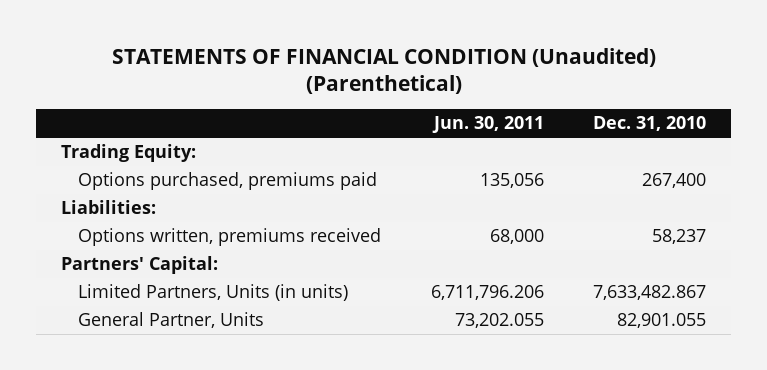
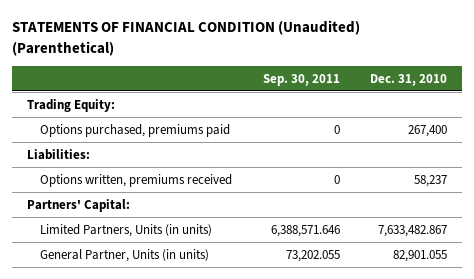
- | Jun. 30, 2011 | Dec. 31, 2010
+ | Sep. 30, 2011 | Dec. 31, 2010
- General Partner, Units | 73,202.055 | 82,901.055
+ General Partner, Units (in units) | 73,202.055 | 82,901.055

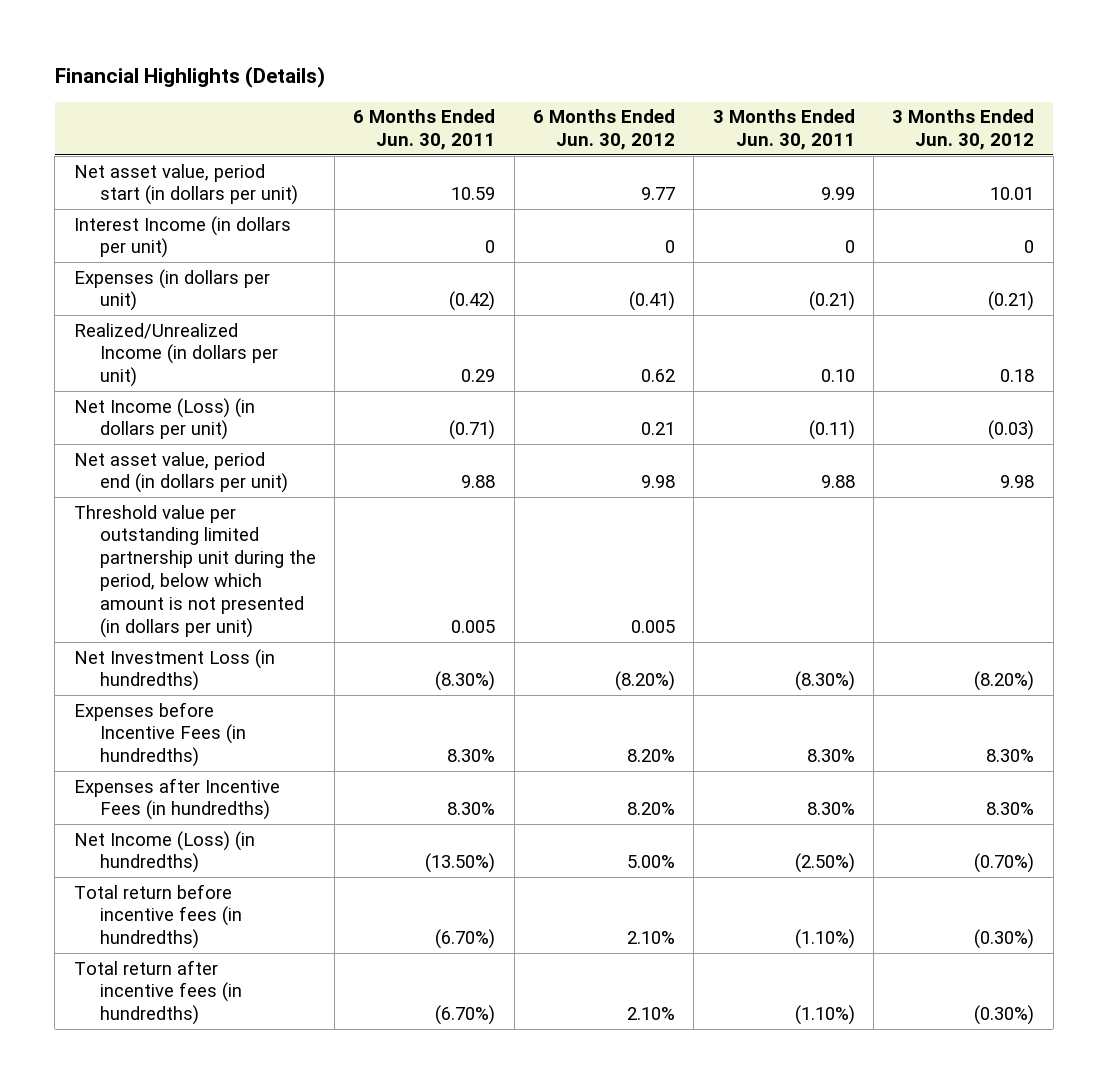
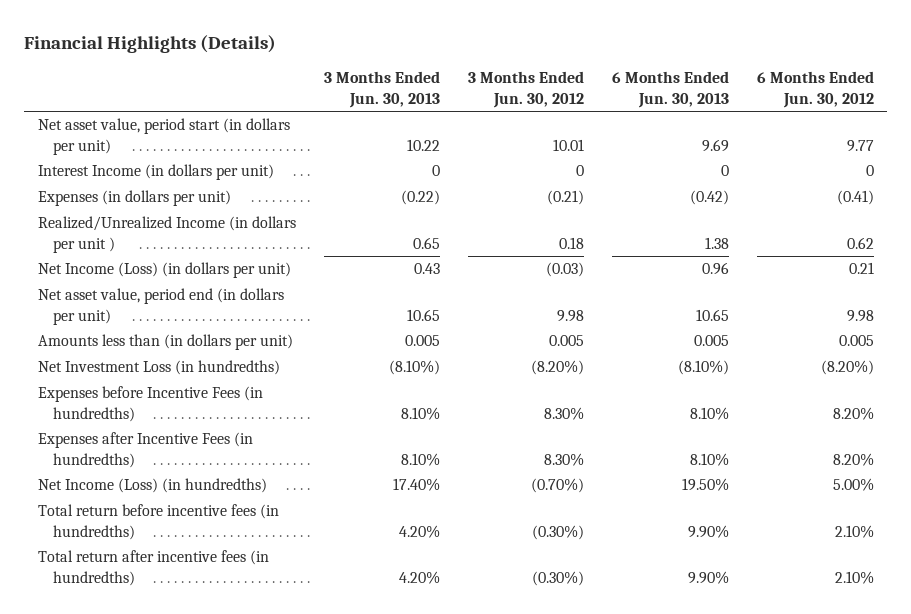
- | 6 Months Ended Jun. 30, 2011 | 6 Months Ended Jun. 30, 2012 | 3 Months Ended Jun. 30, 2011 | 3 Months Ended Jun. 30, 2012
+ | 3 Months Ended Jun. 30, 2013 | 3 Months Ended Jun. 30, 2012 | 6 Months Ended Jun. 30, 2013 | 6 Months Ended Jun. 30, 2012
- Realized/Unrealized Income (in dollars per unit) | 0.29 | 0.62 | 0.10 | 0.18
+ Realized/Unrealized Income (in dollars per unit ) | 0.65 | 0.18 | 1.38 | 0.62
- Threshold value per outstanding limited partnership unit during the period, below which amount is not presented (in dollars per unit) | 0.005 | 0.005 | |
+ Amounts less than (in dollars per unit) | 0.005 | 0.005 | 0.005 | 0.005

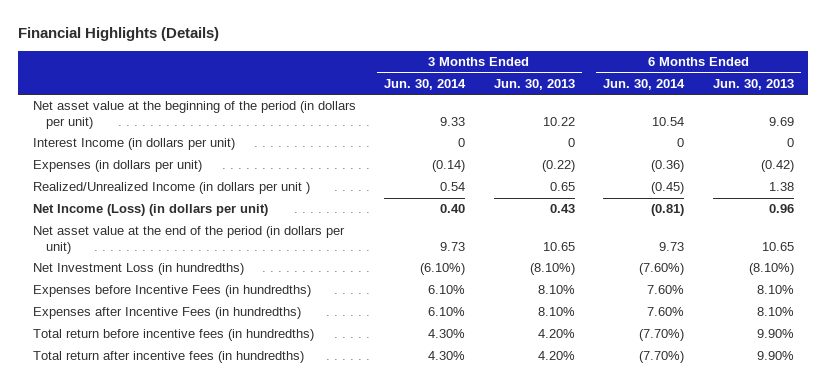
- | 3 Months Ended Jun. 30, 2013 | 3 Months Ended Jun. 30, 2012 | 6 Months Ended Jun. 30, 2013 | 6 Months Ended Jun. 30, 2012
+ | 3 Months Ended Jun. 30, 2014 | 3 Months Ended Jun. 30, 2013 | 6 Months Ended Jun. 30, 2014 | 6 Months Ended Jun. 30, 2013
- Net asset value, period start (in dollars per unit) | 10.22 | 10.01 | 9.69 | 9.77
+ Net asset value at the beginning of the period (in dollars per unit) | 9.33 | 10.22 | 10.54 | 9.69
- Net asset value, period end (in dollars per unit) | 10.65 | 9.98 | 10.65 | 9.98
- Amounts less than (in dollars per unit) | 0.005 | 0.005 | 0.005 | 0.005
+ Net asset value at the end of the period (in dollars per unit) | 9.73 | 10.65 | 9.73 | 10.65
- Net Income (Loss) (in hundredths) | 17.40% | (0.70%) | 19.50% | 5.00%

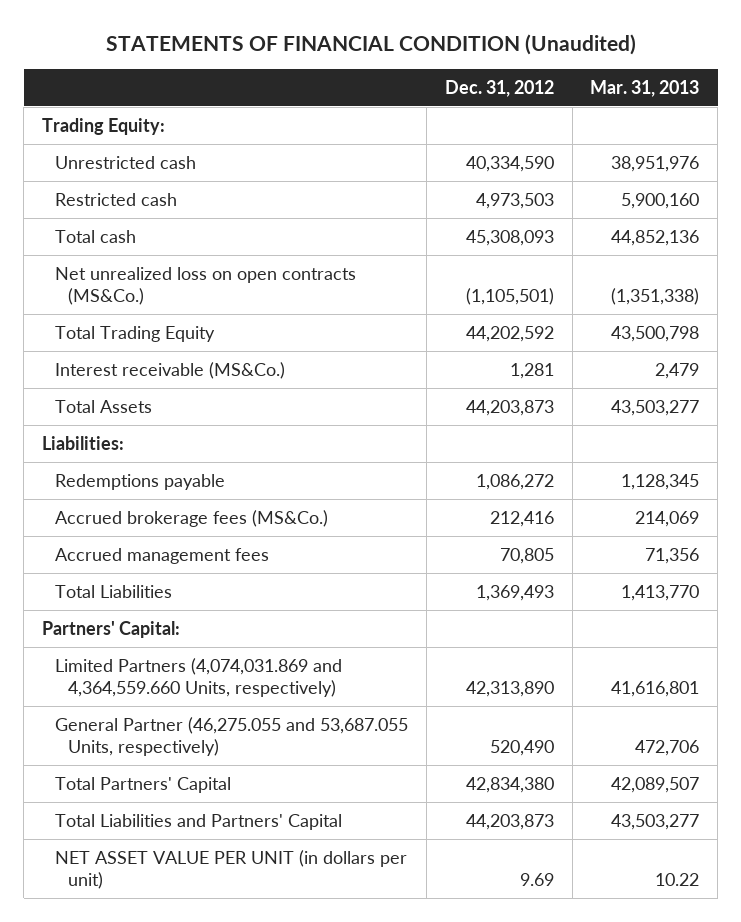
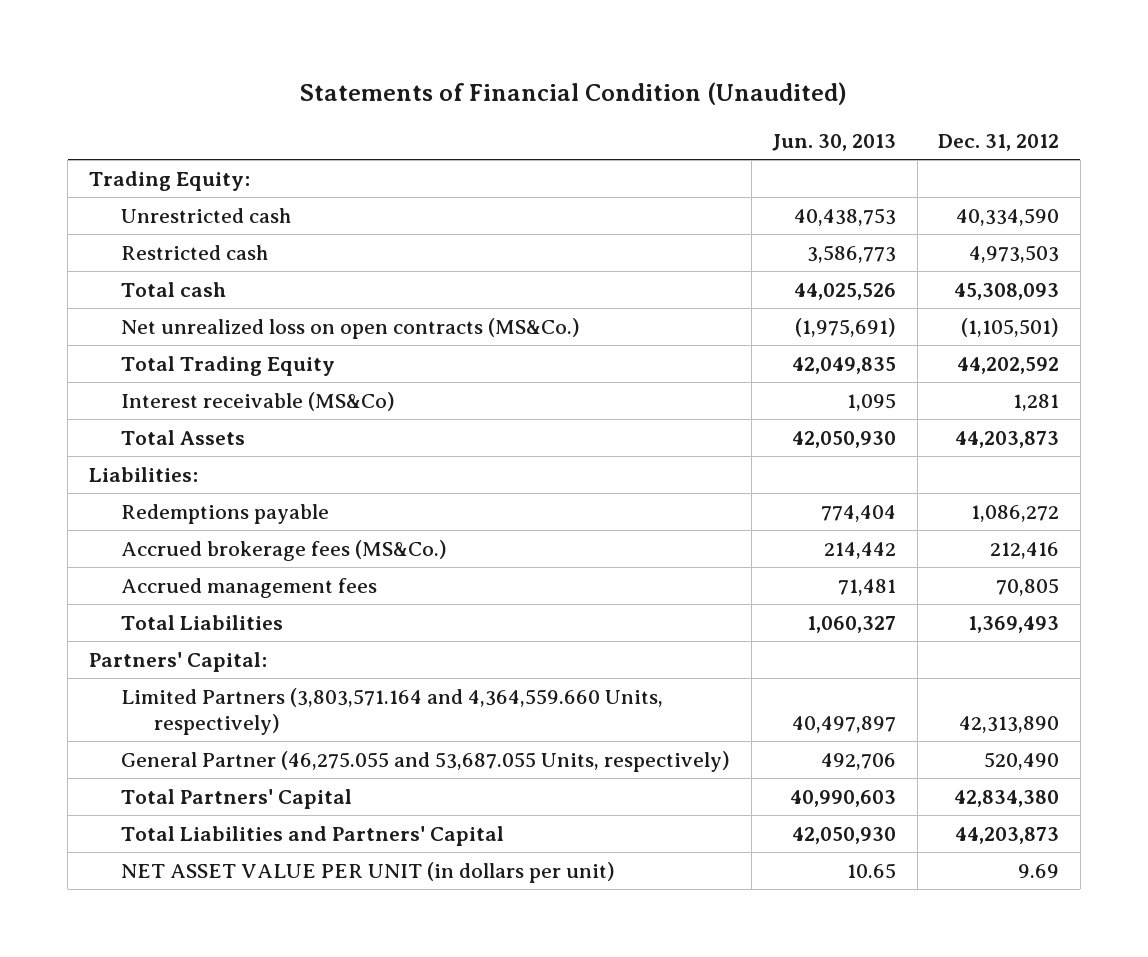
- STATEMENTS OF FINANCIAL CONDITION (Unaudited)
+ Statements of Financial Condition (Unaudited)
- | Dec. 31, 2012 | Mar. 31, 2013
+ | Jun. 30, 2013 | Dec. 31, 2012
- Interest receivable (MS&Co.) | 1,281 | 2,479
+ Interest receivable (MS&Co) | 1,095 | 1,281
- Limited Partners (4,074,031.869 and 4,364,559.660 Units, respectively) | 42,313,890 | 41,616,801
+ Limited Partners (3,803,571.164 and 4,364,559.660 Units, respectively) | 40,497,897 | 42,313,890

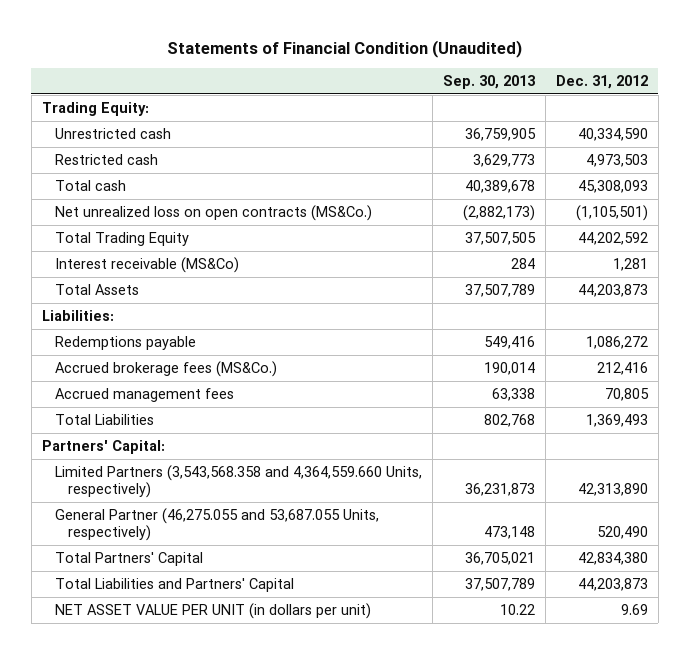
- | Jun. 30, 2013 | Dec. 31, 2012
+ | Sep. 30, 2013 | Dec. 31, 2012
- Limited Partners (3,803,571.164 and 4,364,559.660 Units, respectively) | 40,497,897 | 42,313,890
+ Limited Partners (3,543,568.358 and 4,364,559.660 Units, respectively) | 36,231,873 | 42,313,890

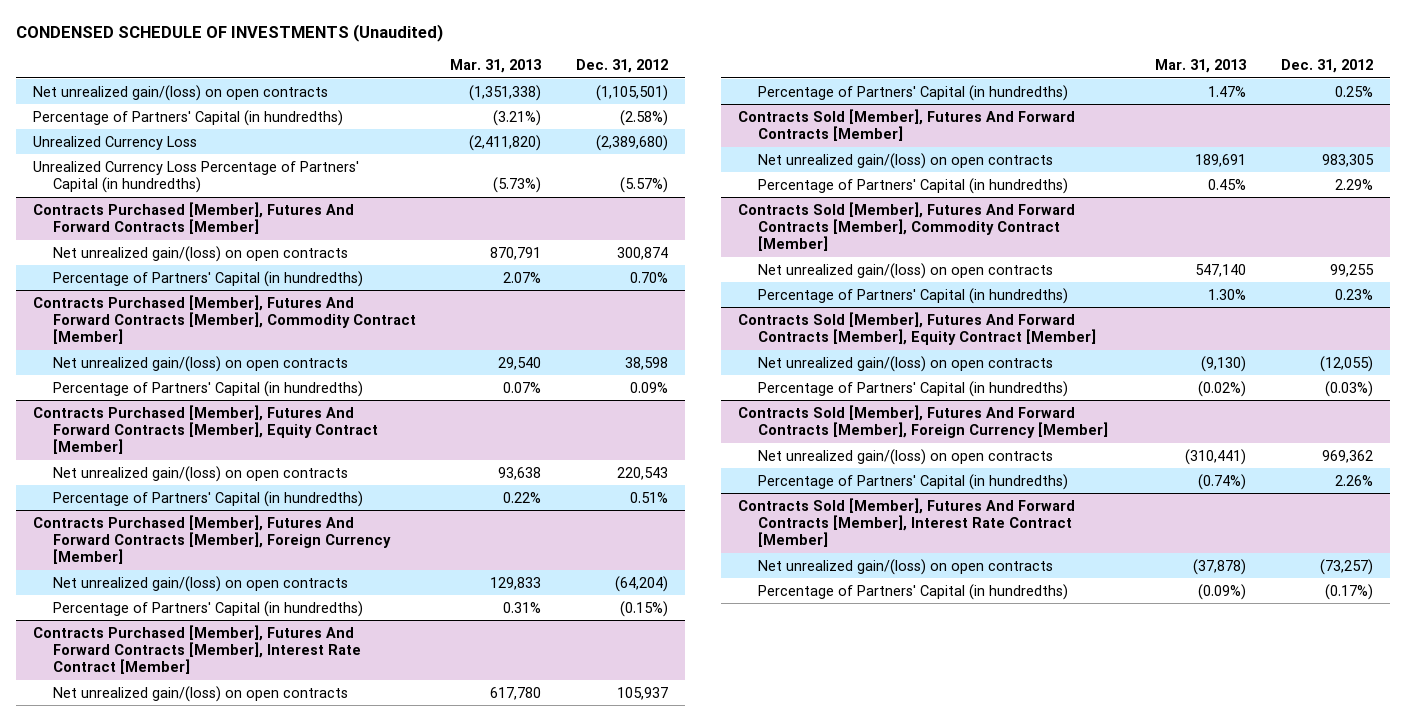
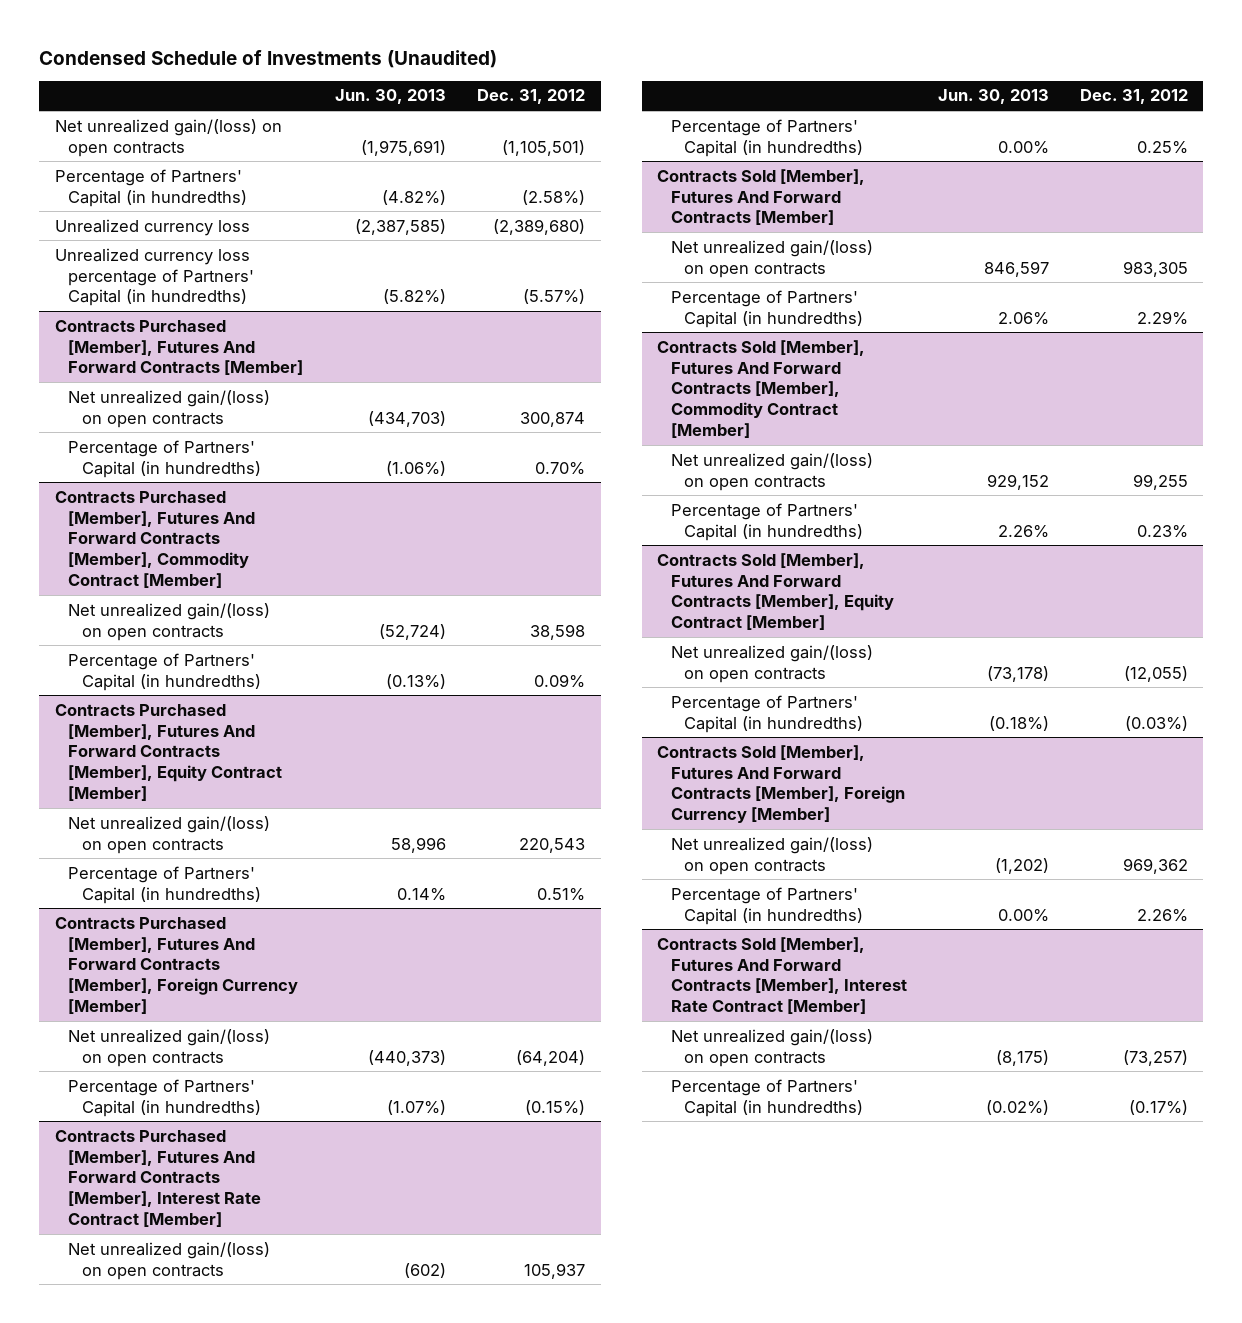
- CONDENSED SCHEDULE OF INVESTMENTS (Unaudited)
+ Condensed Schedule of Investments (Unaudited)
- | Mar. 31, 2013 | Dec. 31, 2012
+ | Jun. 30, 2013 | Dec. 31, 2012
- Unrealized Currency Loss | (2,411,820) | (2,389,680)
- Unrealized Currency Loss Percentage of Partners' Capital (in hundredths) | (5.73%) | (5.57%)
+ Unrealized currency loss | (2,387,585) | (2,389,680)
+ Unrealized currency loss percentage of Partners' Capital (in hundredths) | (5.82%) | (5.57%)

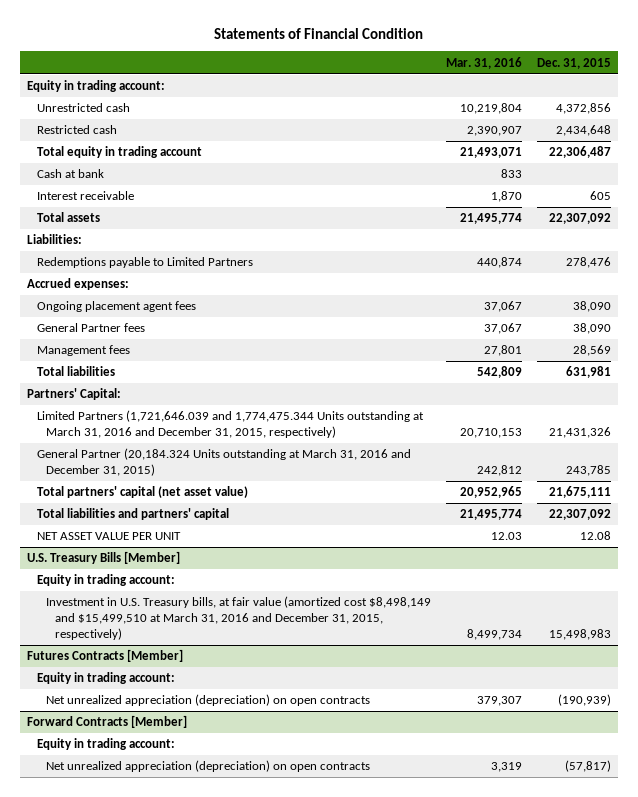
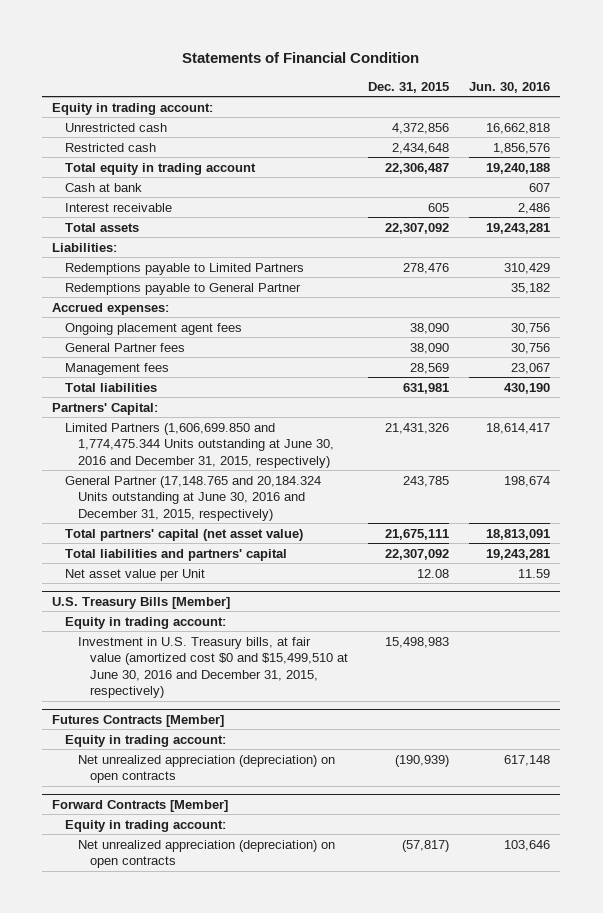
- | Mar. 31, 2016 | Dec. 31, 2015
+ | Dec. 31, 2015 | Jun. 30, 2016
+ Redemptions payable to General Partner | | 35,182
- Limited Partners (1,721,646.039 and 1,774,475.344 Units outstanding at March 31, 2016 and December 31, 2015, respectively) | 20,710,153 | 21,431,326
- General Partner (20,184.324 Units outstanding at March 31, 2016 and December 31, 2015) | 242,812 | 243,785
+ Limited Partners (1,606,699.850 and 1,774,475.344 Units outstanding at June 30, 2016 and December 31, 2015, respectively) | 21,431,326 | 18,614,417
+ General Partner (17,148.765 and 20,184.324 Units outstanding at June 30, 2016 and December 31, 2015, respectively) | 243,785 | 198,674
- NET ASSET VALUE PER UNIT | 12.03 | 12.08
+ Net asset value per Unit | 12.08 | 11.59
@ U.S. Treasury Bills [Member]
- Investment in U.S. Treasury bills, at fair value (amortized cost $8,498,149 and $15,499,510 at March 31, 2016 and December 31, 2015, respectively) | 8,499,734 | 15,498,983
+ Investment in U.S. Treasury bills, at fair value (amortized cost $0 and $15,499,510 at June 30, 2016 and December 31, 2015, respectively) | 15,498,983 |

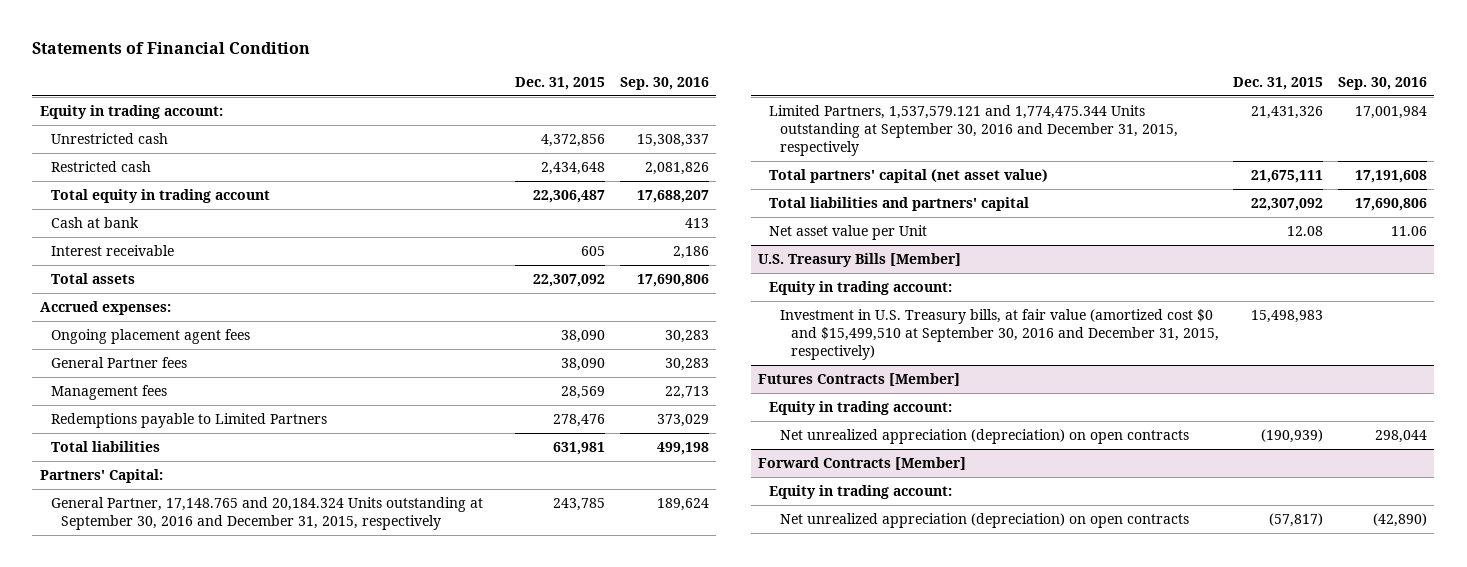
- | Dec. 31, 2015 | Jun. 30, 2016
+ | Dec. 31, 2015 | Sep. 30, 2016
- Liabilities:
- Redemptions payable to General Partner | | 35,182
moved down: Redemptions payable to Limited Partners | 278,476 | 373,029
- Limited Partners (1,606,699.850 and 1,774,475.344 Units outstanding at June 30, 2016 and December 31, 2015, respectively) | 21,431,326 | 18,614,417
- General Partner (17,148.765 and 20,184.324 Units outstanding at June 30, 2016 and December 31, 2015, respectively) | 243,785 | 198,674
+ General Partner, 17,148.765 and 20,184.324 Units outstanding at September 30, 2016 and December 31, 2015, respectively | 243,785 | 189,624
+ Limited Partners, 1,537,579.121 and 1,774,475.344 Units outstanding at September 30, 2016 and December 31, 2015, respectively | 21,431,326 | 17,001,984
@ U.S. Treasury Bills [Member]
- Investment in U.S. Treasury bills, at fair value (amortized cost $0 and $15,499,510 at June 30, 2016 and December 31, 2015, respectively) | 15,498,983 |
+ Investment in U.S. Treasury bills, at fair value (amortized cost $0 and $15,499,510 at September 30, 2016 and December 31, 2015, respectively) | 15,498,983 |

